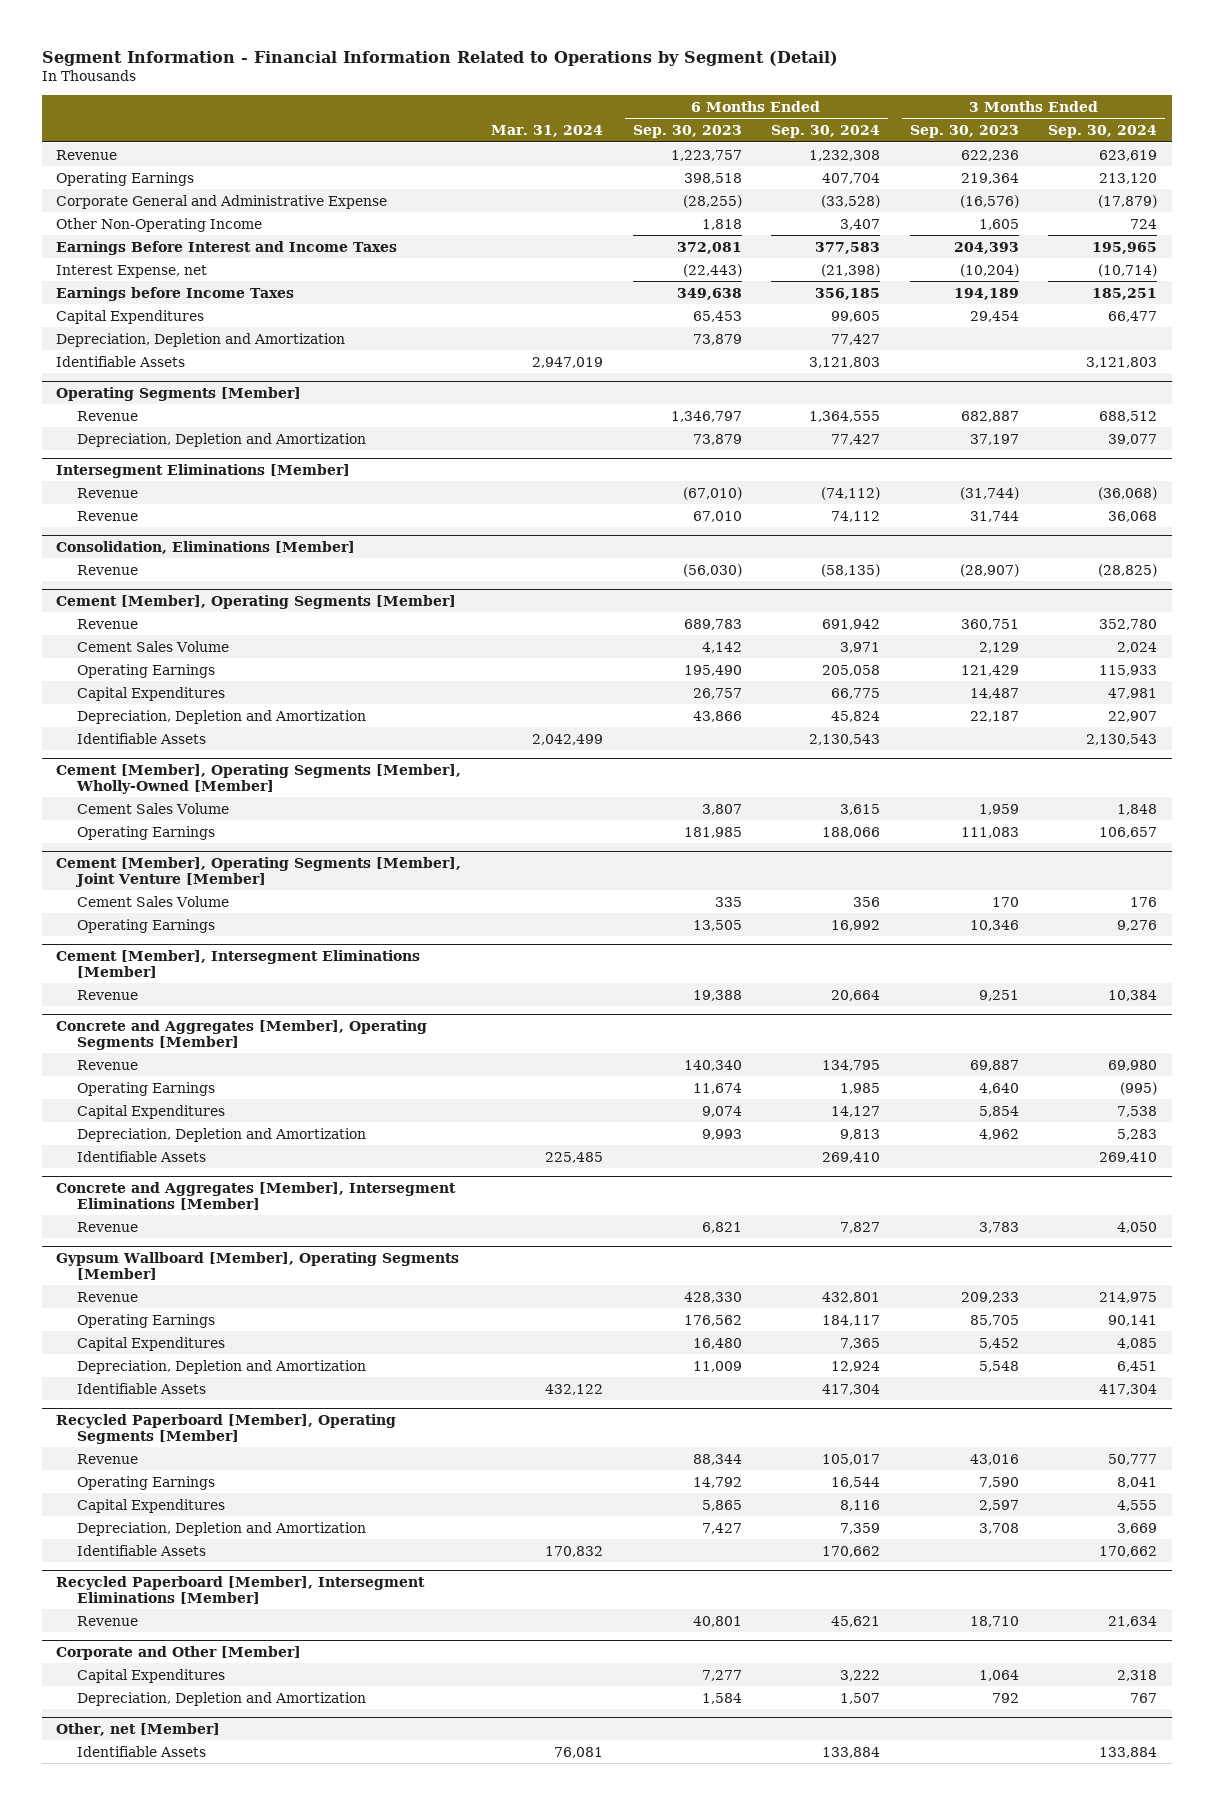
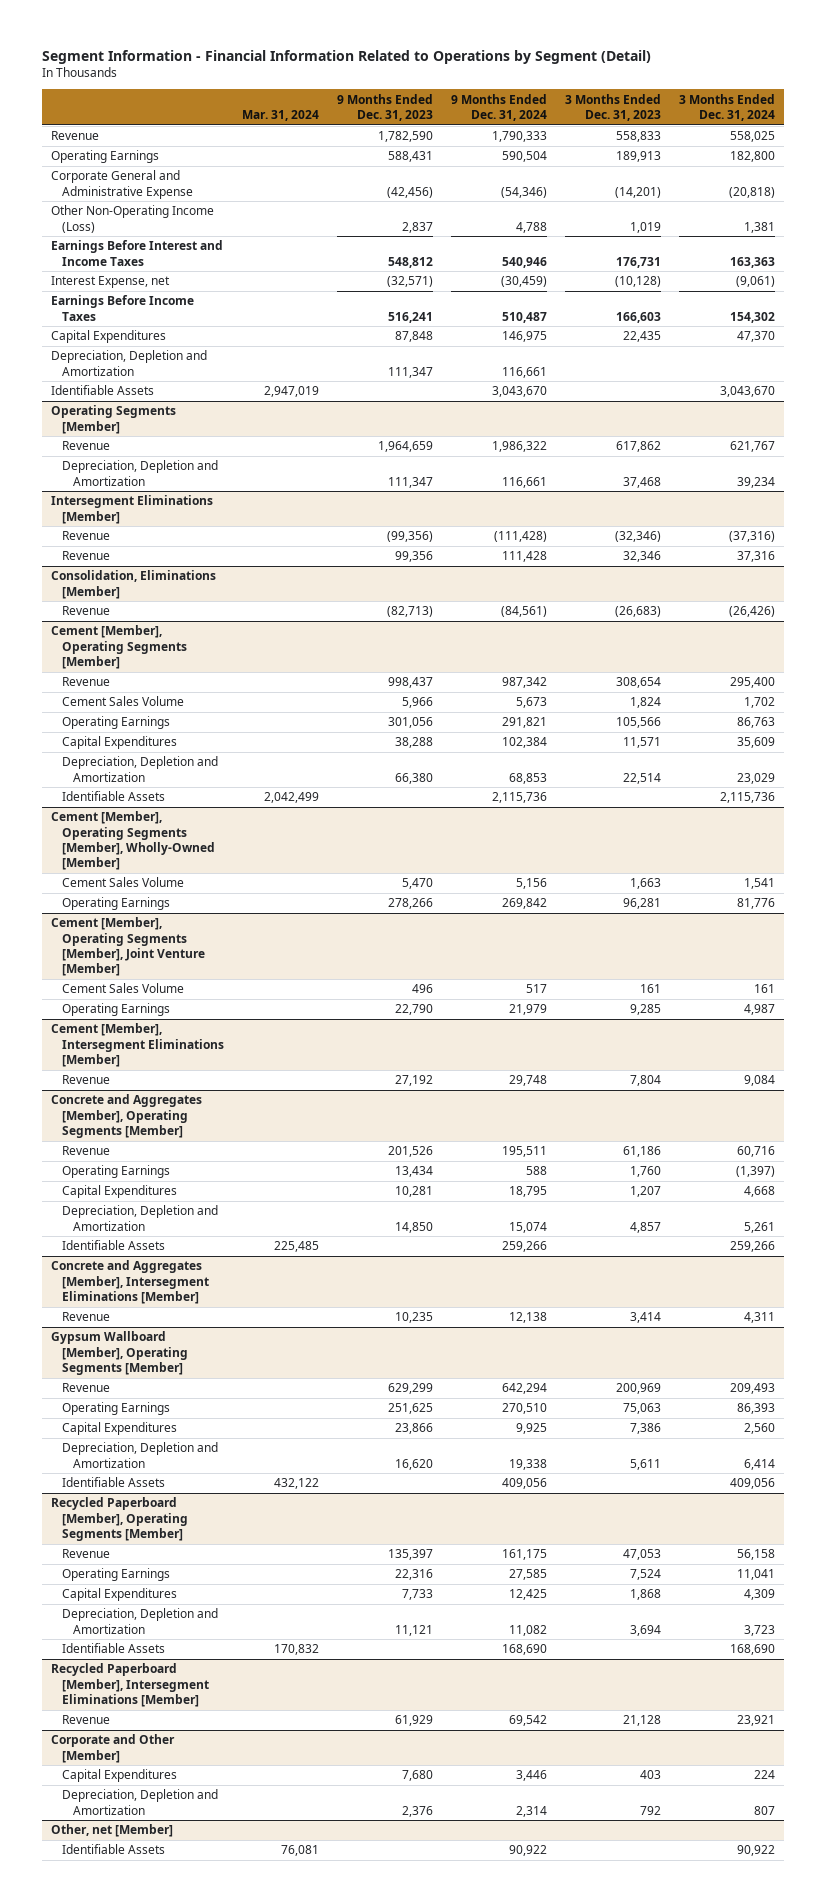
- | Mar. 31, 2024 | 6 Months Ended Sep. 30, 2023 | 6 Months Ended Sep. 30, 2024 | 3 Months Ended Sep. 30, 2023 | 3 Months Ended Sep. 30, 2024
+ | Mar. 31, 2024 | 9 Months Ended Dec. 31, 2023 | 9 Months Ended Dec. 31, 2024 | 3 Months Ended Dec. 31, 2023 | 3 Months Ended Dec. 31, 2024
- Other Non-Operating Income | | 1,818 | 3,407 | 1,605 | 724
+ Other Non-Operating Income (Loss) | | 2,837 | 4,788 | 1,019 | 1,381
- Earnings before Income Taxes | | 349,638 | 356,185 | 194,189 | 185,251
+ Earnings Before Income Taxes | | 516,241 | 510,487 | 166,603 | 154,302

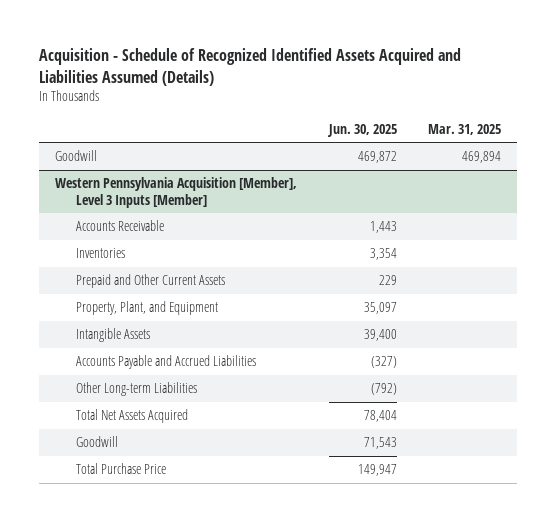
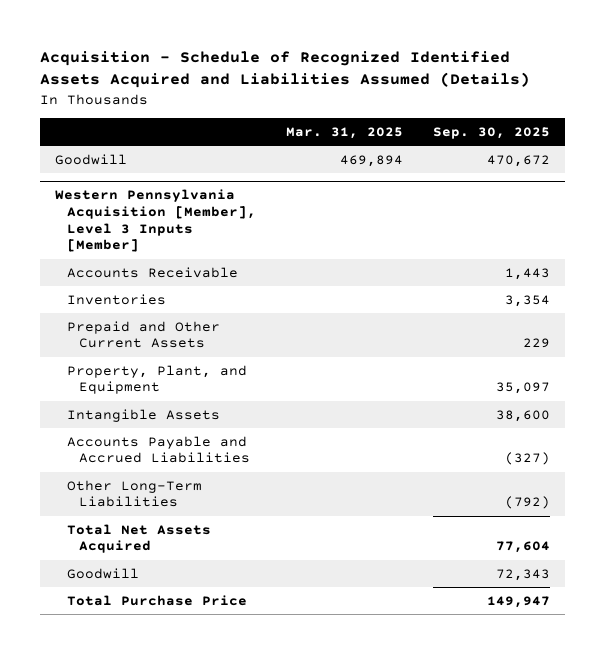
- | Jun. 30, 2025 | Mar. 31, 2025
+ | Mar. 31, 2025 | Sep. 30, 2025
@ Western Pennsylvania Acquisition [Member], Level 3 Inputs [Member]
- Other Long-term Liabilities | (792) |
+ Other Long-Term Liabilities | | (792)

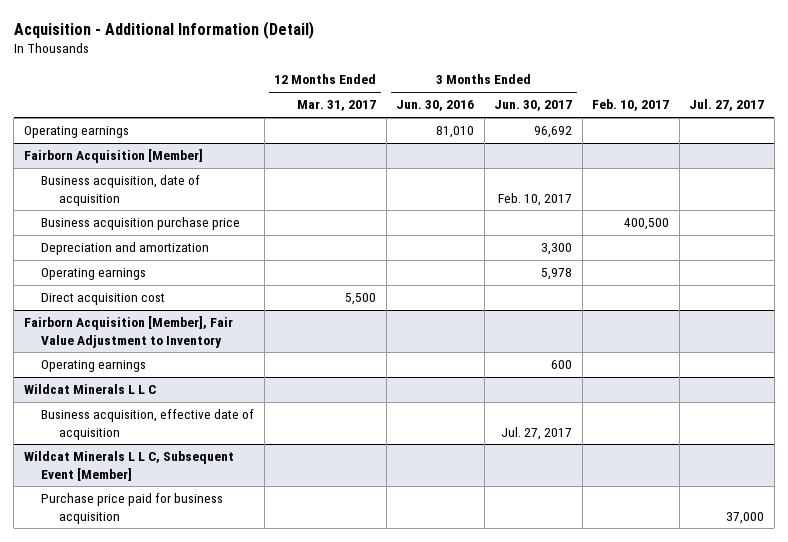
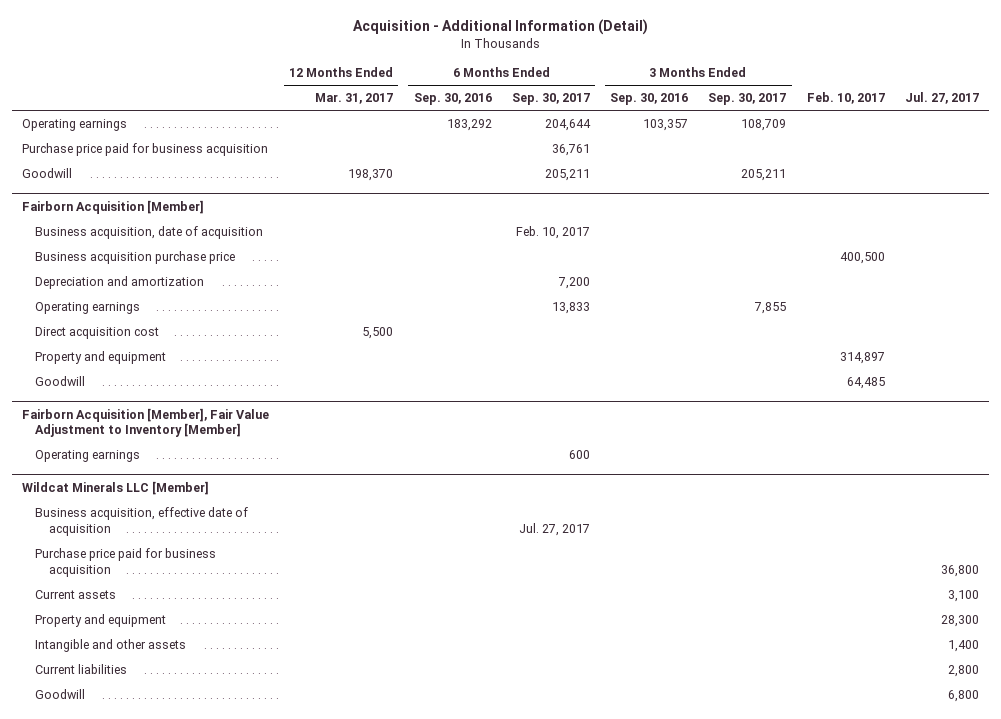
- | 12 Months Ended Mar. 31, 2017 | 3 Months Ended Jun. 30, 2016 | 3 Months Ended Jun. 30, 2017 | Feb. 10, 2017 | Jul. 27, 2017
+ | 12 Months Ended Mar. 31, 2017 | 6 Months Ended Sep. 30, 2016 | 6 Months Ended Sep. 30, 2017 | 3 Months Ended Sep. 30, 2016 | 3 Months Ended Sep. 30, 2017 | Feb. 10, 2017 | Jul. 27, 2017
+ Purchase price paid for business acquisition | | | 36,761 | | | |
+ Goodwill | 198,370 | | 205,211 | | 205,211 | |
- Fairborn Acquisition [Member], Fair Value Adjustment to Inventory
@ Fairborn Acquisition [Member]
+ Property and equipment | | | | | | 314,897 |
+ Goodwill | | | | | | 64,485 |
+ Fairborn Acquisition [Member], Fair Value Adjustment to Inventory [Member]
- Wildcat Minerals L L C
+ Wildcat Minerals LLC [Member]
- Wildcat Minerals L L C, Subsequent Event [Member]
- Purchase price paid for business acquisition | | | | | 37,000
+ Purchase price paid for business acquisition | | | | | | | 36,800
+ Current assets | | | | | | | 3,100
+ Property and equipment | | | | | | | 28,300
+ Intangible and other assets | | | | | | | 1,400
+ Current liabilities | | | | | | | 2,800
+ Goodwill | | | | | | | 6,800

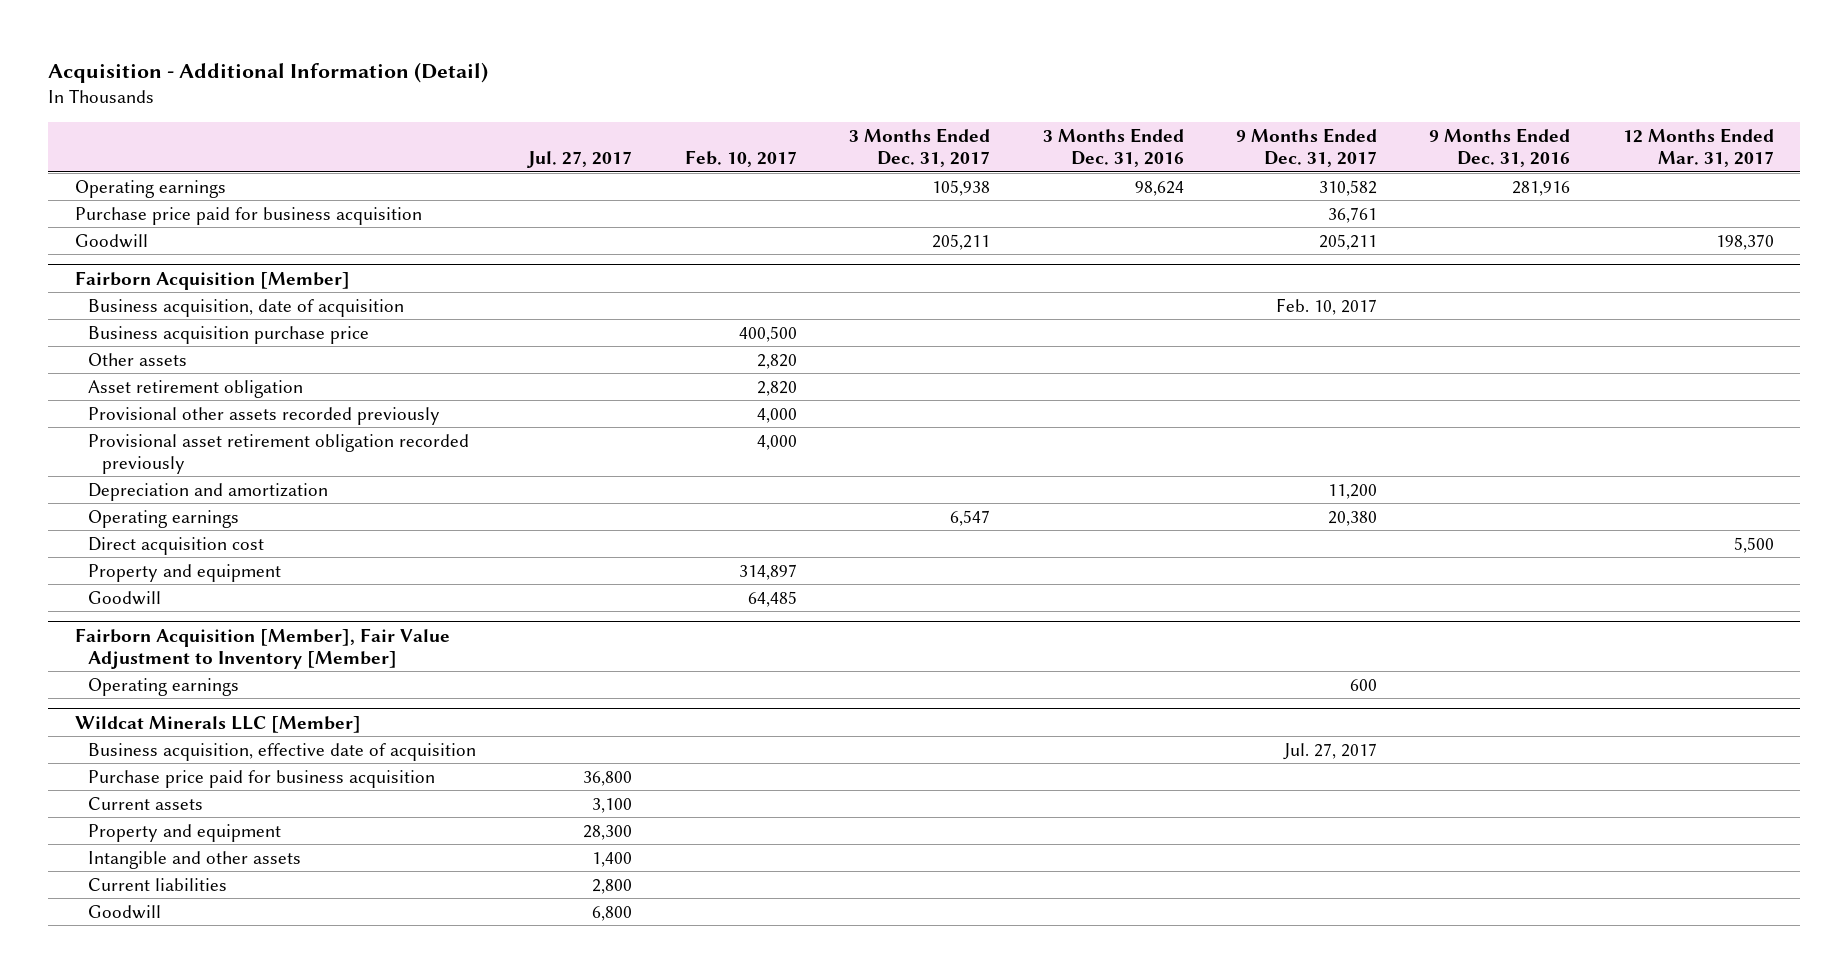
- | 12 Months Ended Mar. 31, 2017 | 6 Months Ended Sep. 30, 2016 | 6 Months Ended Sep. 30, 2017 | 3 Months Ended Sep. 30, 2016 | 3 Months Ended Sep. 30, 2017 | Feb. 10, 2017 | Jul. 27, 2017
+ | Jul. 27, 2017 | Feb. 10, 2017 | 3 Months Ended Dec. 31, 2017 | 3 Months Ended Dec. 31, 2016 | 9 Months Ended Dec. 31, 2017 | 9 Months Ended Dec. 31, 2016 | 12 Months Ended Mar. 31, 2017
@ Fairborn Acquisition [Member]
+ Other assets | | 2,820 | | | | |
+ Asset retirement obligation | | 2,820 | | | | |
+ Provisional other assets recorded previously | | 4,000 | | | | |
+ Provisional asset retirement obligation recorded previously | | 4,000 | | | | |

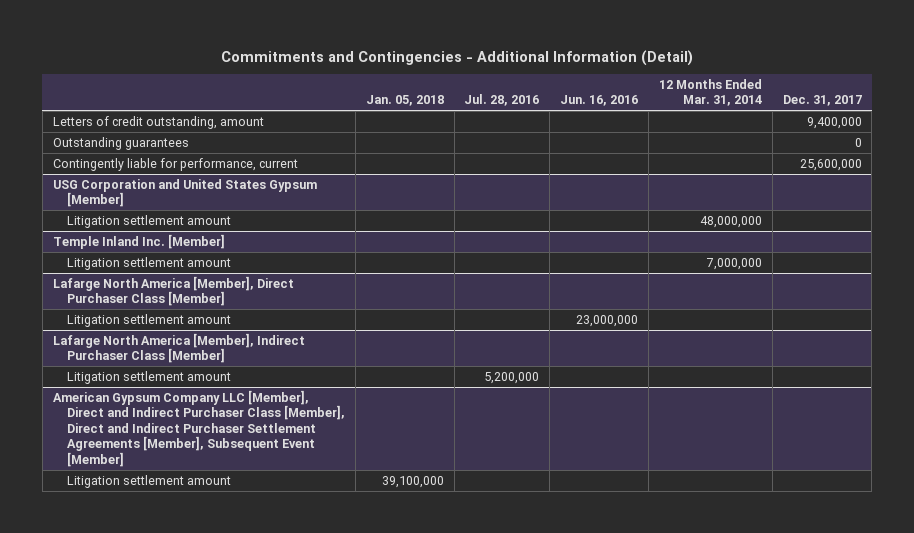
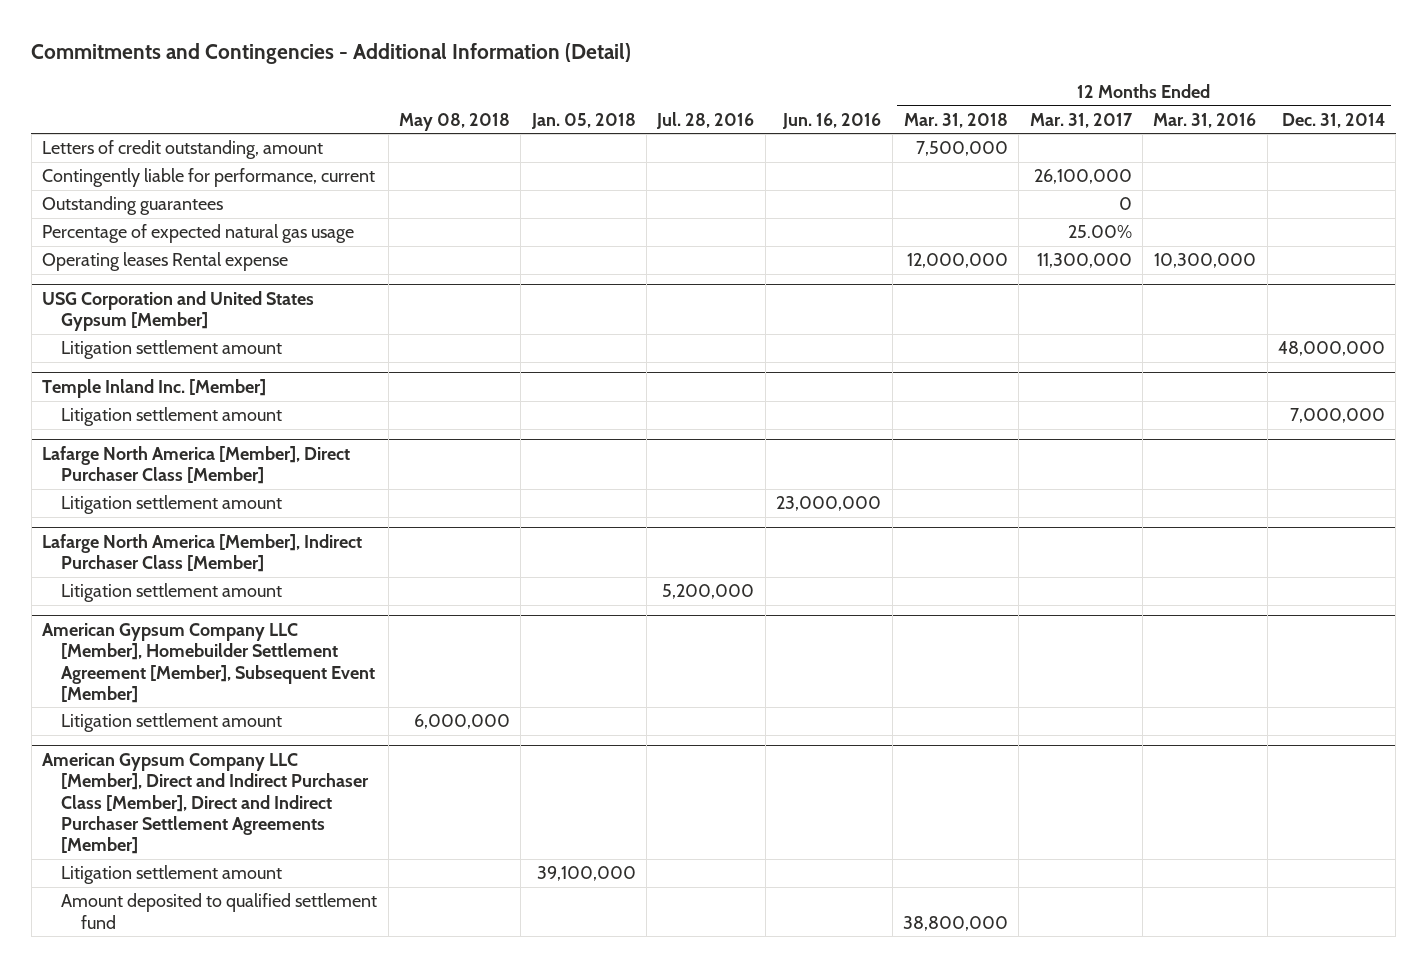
- | Jan. 05, 2018 | Jul. 28, 2016 | Jun. 16, 2016 | 12 Months Ended Mar. 31, 2014 | Dec. 31, 2017
+ | May 08, 2018 | Jan. 05, 2018 | Jul. 28, 2016 | Jun. 16, 2016 | 12 Months Ended Mar. 31, 2018 | 12 Months Ended Mar. 31, 2017 | 12 Months Ended Mar. 31, 2016 | 12 Months Ended Dec. 31, 2014
moved down: Outstanding guarantees | | | | | | 0 | |
+ Percentage of expected natural gas usage | | | | | | 25.00% | |
+ Operating leases Rental expense | | | | | 12,000,000 | 11,300,000 | 10,300,000 |
- American Gypsum Company LLC [Member], Direct and Indirect Purchaser Class [Member], Direct and Indirect Purchaser Settlement Agreements [Member], Subsequent Event [Member]
+ American Gypsum Company LLC [Member], Homebuilder Settlement Agreement [Member], Subsequent Event [Member]
+ Litigation settlement amount | 6,000,000 | | | | | | |
+ American Gypsum Company LLC [Member], Direct and Indirect Purchaser Class [Member], Direct and Indirect Purchaser Settlement Agreements [Member]
+ Amount deposited to qualified settlement fund | | | | | 38,800,000 | | |

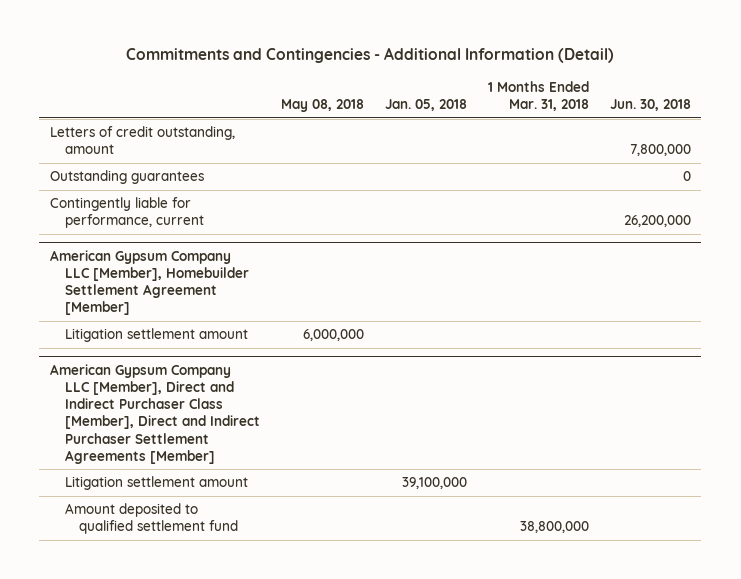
- | May 08, 2018 | Jan. 05, 2018 | Jul. 28, 2016 | Jun. 16, 2016 | 12 Months Ended Mar. 31, 2018 | 12 Months Ended Mar. 31, 2017 | 12 Months Ended Mar. 31, 2016 | 12 Months Ended Dec. 31, 2014
+ | May 08, 2018 | Jan. 05, 2018 | 1 Months Ended Mar. 31, 2018 | Jun. 30, 2018
- Percentage of expected natural gas usage | | | | | | 25.00% | |
- Operating leases Rental expense | | | | | 12,000,000 | 11,300,000 | 10,300,000 |
- USG Corporation and United States Gypsum [Member]
- Litigation settlement amount | | | | | | | | 48,000,000
- Temple Inland Inc. [Member]
- Litigation settlement amount | | | | | | | | 7,000,000
- Lafarge North America [Member], Direct Purchaser Class [Member]
- Litigation settlement amount | | | | 23,000,000 | | | |
- Lafarge North America [Member], Indirect Purchaser Class [Member]
- Litigation settlement amount | | | 5,200,000 | | | | |
- American Gypsum Company LLC [Member], Homebuilder Settlement Agreement [Member], Subsequent Event [Member]
moved down: Contingently liable for performance, current | | | | 26,200,000
+ American Gypsum Company LLC [Member], Homebuilder Settlement Agreement [Member]

